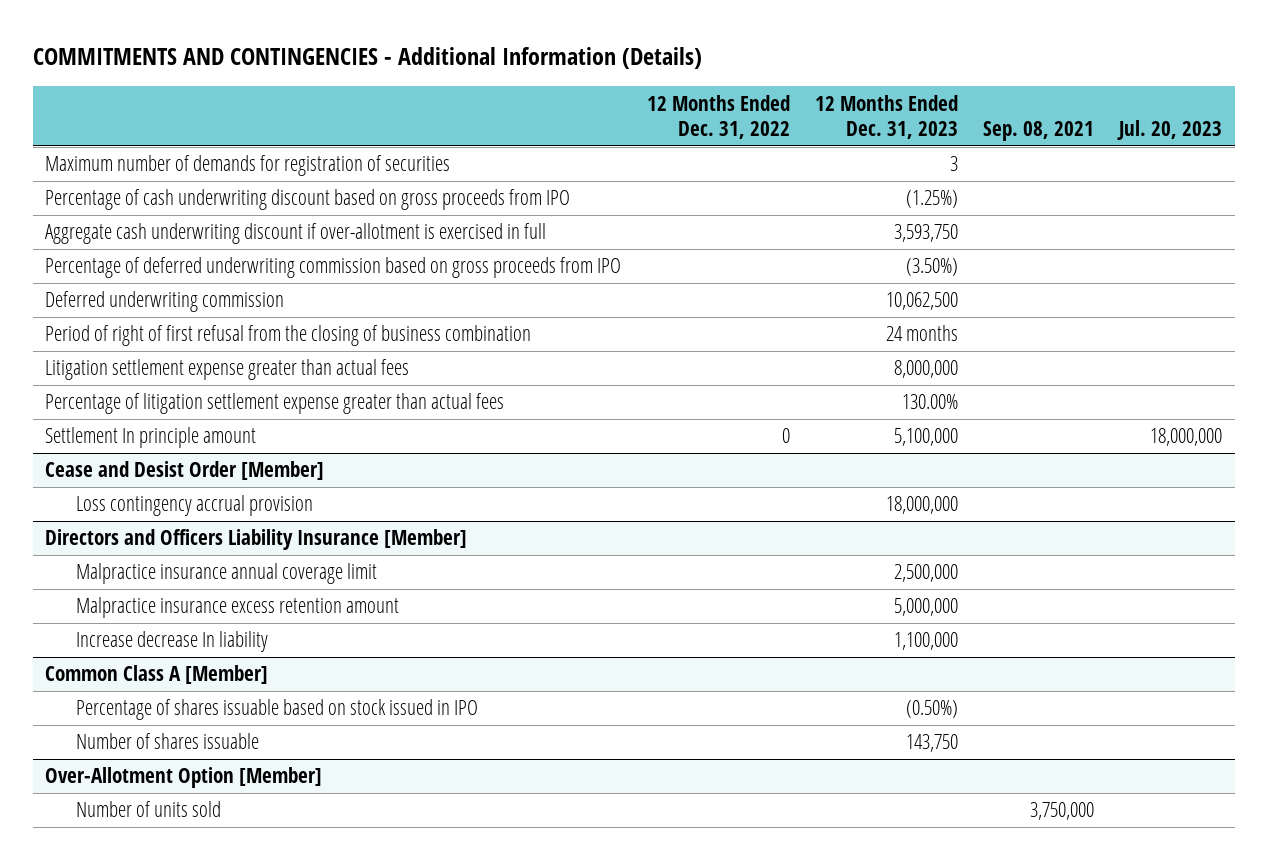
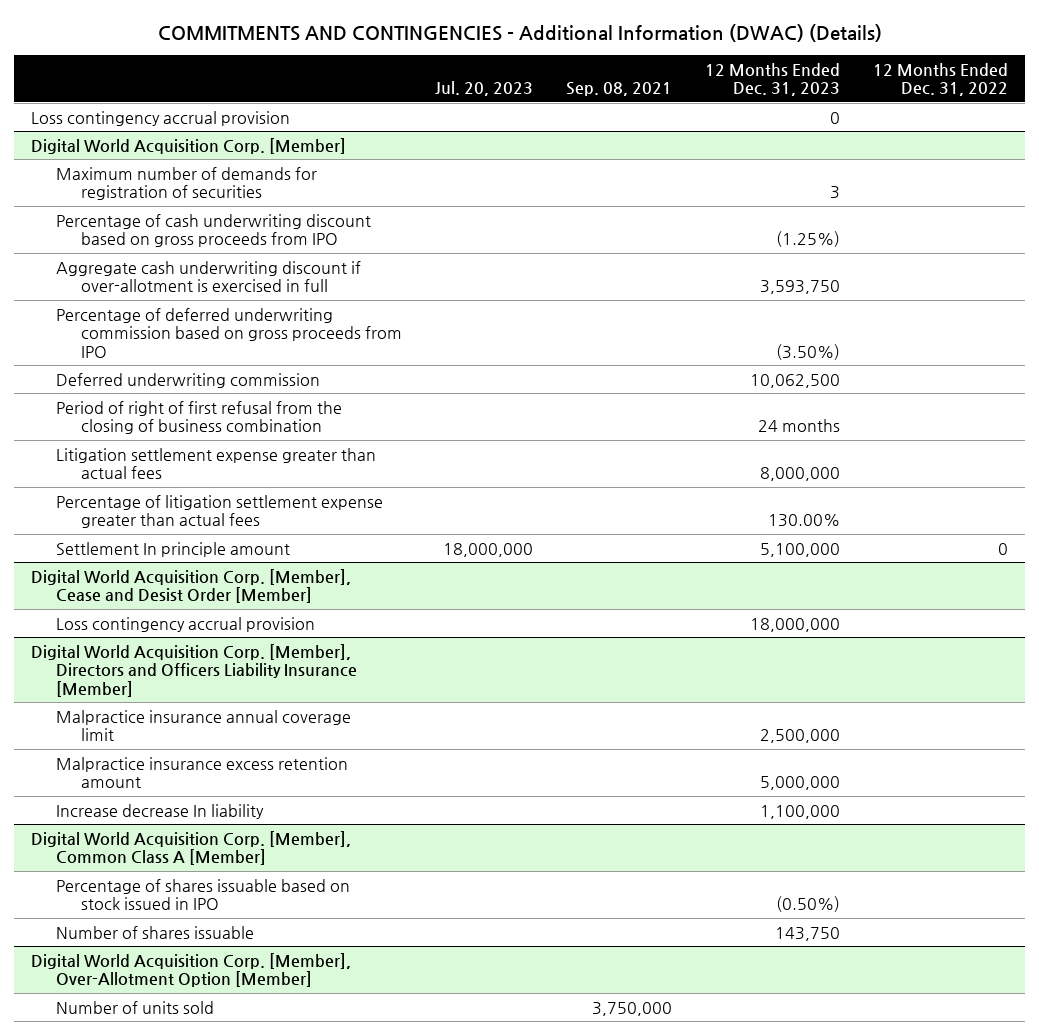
- COMMITMENTS AND CONTINGENCIES - Additional Information (Details)
+ COMMITMENTS AND CONTINGENCIES - Additional Information (DWAC) (Details)
- | 12 Months Ended Dec. 31, 2022 | 12 Months Ended Dec. 31, 2023 | Sep. 08, 2021 | Jul. 20, 2023
+ | Jul. 20, 2023 | Sep. 08, 2021 | 12 Months Ended Dec. 31, 2023 | 12 Months Ended Dec. 31, 2022
+ Loss contingency accrual provision | | | 0 |
+ Digital World Acquisition Corp. [Member]
- Cease and Desist Order [Member]
+ Digital World Acquisition Corp. [Member], Cease and Desist Order [Member]
- Directors and Officers Liability Insurance [Member]
+ Digital World Acquisition Corp. [Member], Directors and Officers Liability Insurance [Member]
- Common Class A [Member]
+ Digital World Acquisition Corp. [Member], Common Class A [Member]
- Over-Allotment Option [Member]
+ Digital World Acquisition Corp. [Member], Over-Allotment Option [Member]

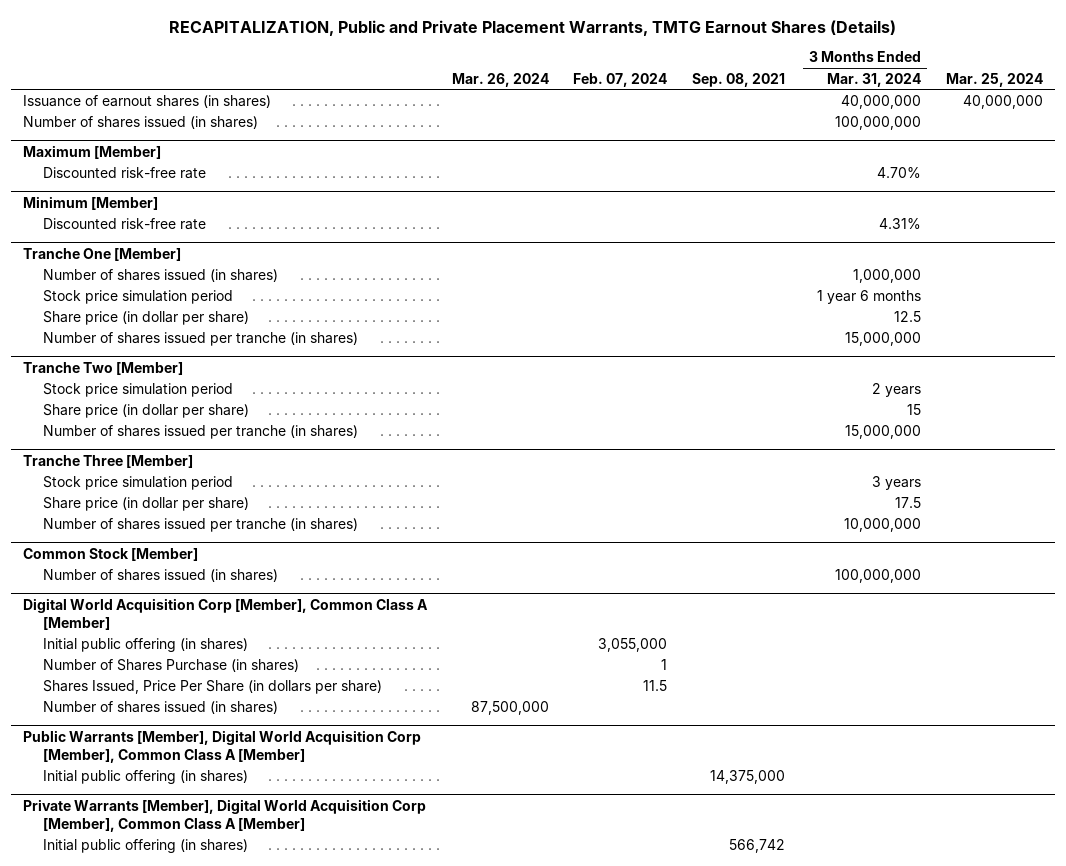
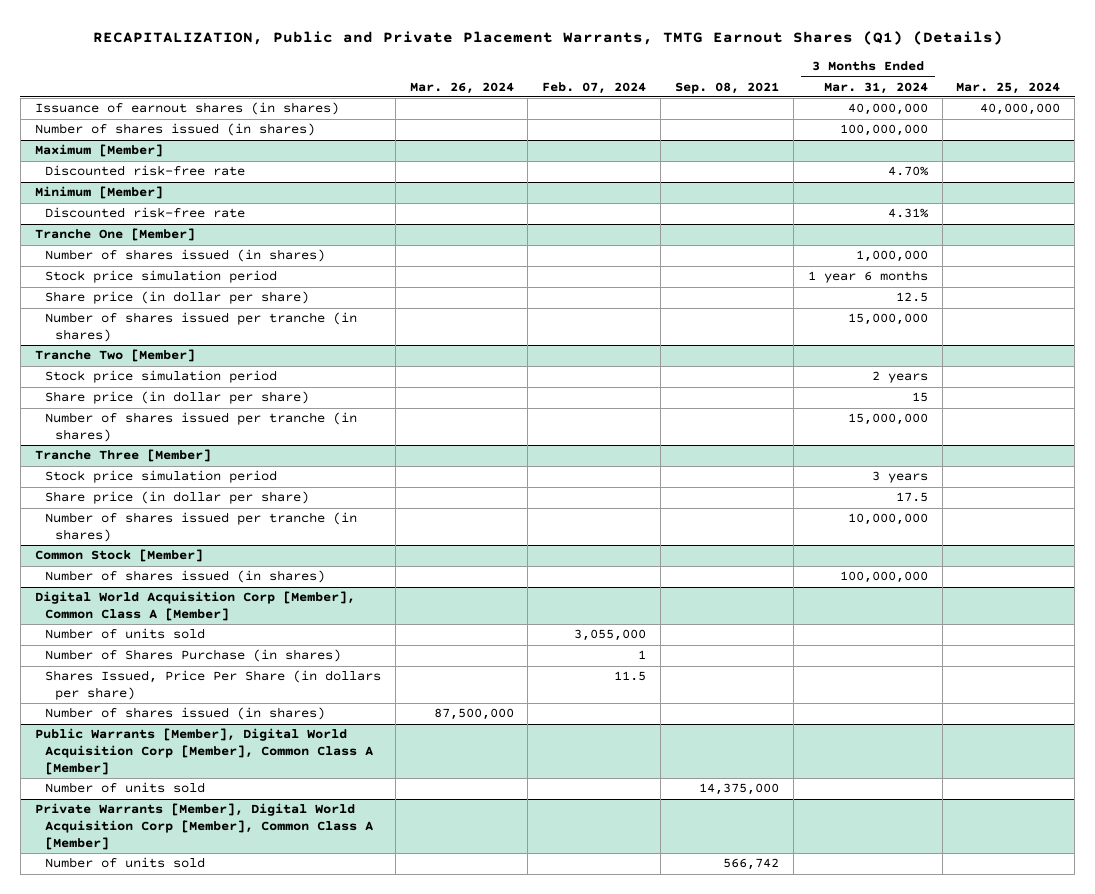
- RECAPITALIZATION, Public and Private Placement Warrants, TMTG Earnout Shares (Details)
+ RECAPITALIZATION, Public and Private Placement Warrants, TMTG Earnout Shares (Q1) (Details)
@ Digital World Acquisition Corp [Member], Common Class A [Member]
- Initial public offering (in shares) | | 3,055,000 | | |
+ Number of units sold | | 3,055,000 | | |
@ Public Warrants [Member], Digital World Acquisition Corp [Member], Common Class A [Member]
- Initial public offering (in shares) | | | 14,375,000 | |
+ Number of units sold | | | 14,375,000 | |
@ Private Warrants [Member], Digital World Acquisition Corp [Member], Common Class A [Member]
- Initial public offering (in shares) | | | 566,742 | |
+ Number of units sold | | | 566,742 | |

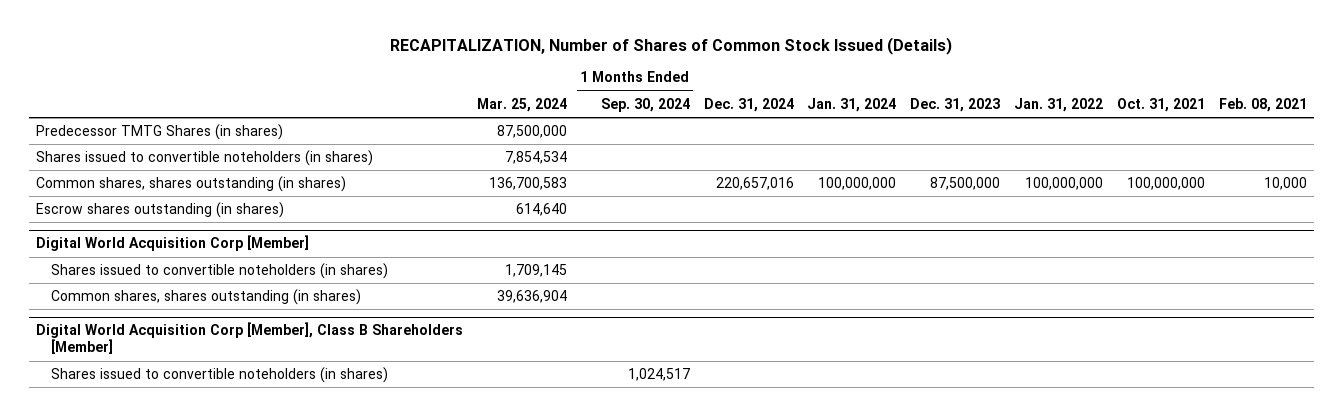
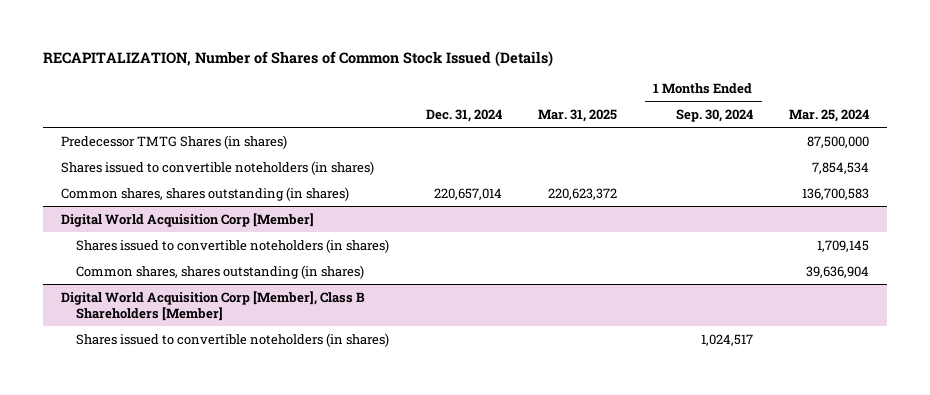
- | Mar. 25, 2024 | 1 Months Ended Sep. 30, 2024 | Dec. 31, 2024 | Jan. 31, 2024 | Dec. 31, 2023 | Jan. 31, 2022 | Oct. 31, 2021 | Feb. 08, 2021
+ | Dec. 31, 2024 | Mar. 31, 2025 | 1 Months Ended Sep. 30, 2024 | Mar. 25, 2024
- Common shares, shares outstanding (in shares) | 136,700,583 | | 220,657,016 | 100,000,000 | 87,500,000 | 100,000,000 | 100,000,000 | 10,000
- Escrow shares outstanding (in shares) | 614,640 | | | | | | |
+ Common shares, shares outstanding (in shares) | 220,657,014 | 220,623,372 | | 136,700,583

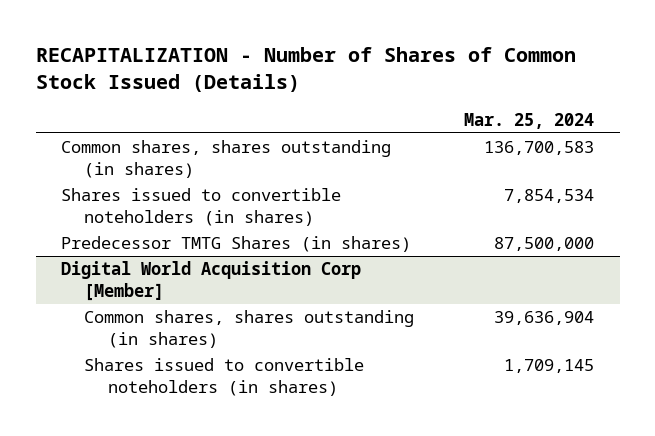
- RECAPITALIZATION, Number of Shares of Common Stock Issued (Details)
+ RECAPITALIZATION - Number of Shares of Common Stock Issued (Details)
- | Dec. 31, 2024 | Mar. 31, 2025 | 1 Months Ended Sep. 30, 2024 | Mar. 25, 2024
+ | Mar. 25, 2024
moved down: Shares issued to convertible noteholders (in shares) | 7,854,534
moved down: Predecessor TMTG Shares (in shares) | 87,500,000
- Digital World Acquisition Corp [Member], Class B Shareholders [Member]
- Shares issued to convertible noteholders (in shares) | | | 1,024,517 |
@ Digital World Acquisition Corp [Member]
moved down: Shares issued to convertible noteholders (in shares) | 1,709,145

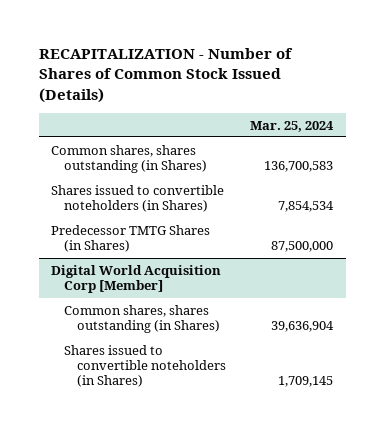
- Common shares, shares outstanding (in shares) | 136,700,583
- Shares issued to convertible noteholders (in shares) | 7,854,534
- Predecessor TMTG Shares (in shares) | 87,500,000
+ Common shares, shares outstanding (in Shares) | 136,700,583
+ Shares issued to convertible noteholders (in Shares) | 7,854,534
+ Predecessor TMTG Shares (in Shares) | 87,500,000
@ Digital World Acquisition Corp [Member]
- Common shares, shares outstanding (in shares) | 39,636,904
- Shares issued to convertible noteholders (in shares) | 1,709,145
+ Common shares, shares outstanding (in Shares) | 39,636,904
+ Shares issued to convertible noteholders (in Shares) | 1,709,145

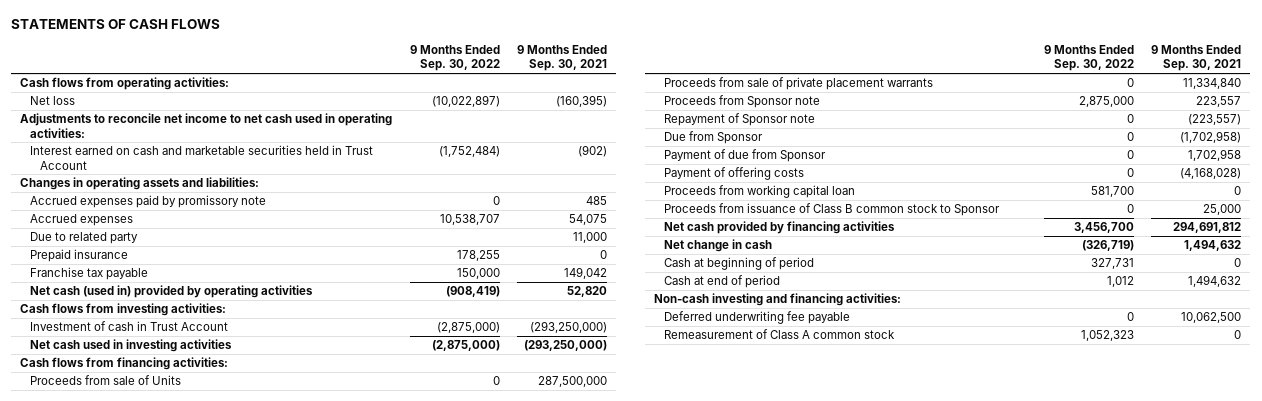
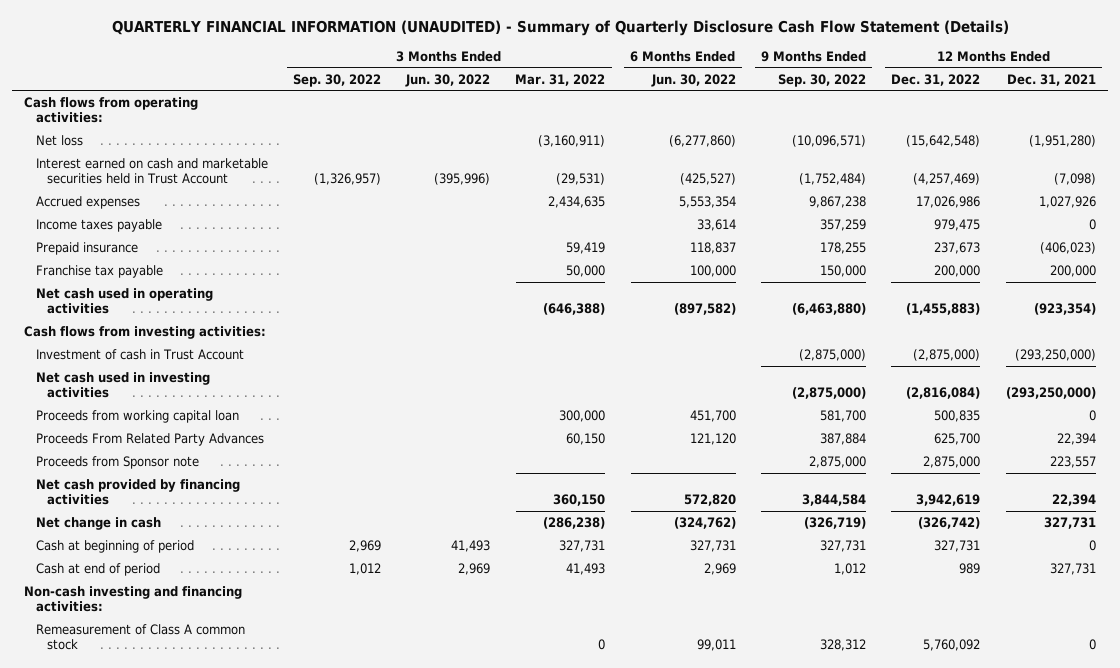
- STATEMENTS OF CASH FLOWS
+ QUARTERLY FINANCIAL INFORMATION (UNAUDITED) - Summary of Quarterly Disclosure Cash Flow Statement (Details)
- | 9 Months Ended Sep. 30, 2022 | 9 Months Ended Sep. 30, 2021
+ | 3 Months Ended Sep. 30, 2022 | 3 Months Ended Jun. 30, 2022 | 3 Months Ended Mar. 31, 2022 | 6 Months Ended Jun. 30, 2022 | 9 Months Ended Sep. 30, 2022 | 12 Months Ended Dec. 31, 2022 | 12 Months Ended Dec. 31, 2021
- Net loss | (10,022,897) | (160,395)
- Adjustments to reconcile net income to net cash used in operating activities:
+ Net loss | | | (3,160,911) | (6,277,860) | (10,096,571) | (15,642,548) | (1,951,280)
- Changes in operating assets and liabilities:
- Accrued expenses paid by promissory note | 0 | 485
- Accrued expenses | 10,538,707 | 54,075
- Due to related party | | 11,000
+ Accrued expenses | | | 2,434,635 | 5,553,354 | 9,867,238 | 17,026,986 | 1,027,926
+ Income taxes payable | | | | 33,614 | 357,259 | 979,475 | 0
- Net cash (used in) provided by operating activities | (908,419) | 52,820
+ Net cash used in operating activities | | | (646,388) | (897,582) | (6,463,880) | (1,455,883) | (923,354)
- Cash flows from financing activities:
- Proceeds from sale of Units | 0 | 287,500,000
- Proceeds from sale of private placement warrants | 0 | 11,334,840
- Repayment of Sponsor note | 0 | (223,557)
- Due from Sponsor | 0 | (1,702,958)
- Payment of due from Sponsor | 0 | 1,702,958
- Payment of offering costs | 0 | (4,168,028)
- Proceeds from issuance of Class B common stock to Sponsor | 0 | 25,000
- Net cash provided by financing activities | 3,456,700 | 294,691,812
+ Proceeds From Related Party Advances | | | 60,150 | 121,120 | 387,884 | 625,700 | 22,394
moved down: Proceeds from Sponsor note | | | | | 2,875,000 | 2,875,000 | 223,557
+ Net cash provided by financing activities | | | 360,150 | 572,820 | 3,844,584 | 3,942,619 | 22,394
- Deferred underwriting fee payable | 0 | 10,062,500
- Remeasurement of Class A common stock | 1,052,323 | 0
+ Remeasurement of Class A common stock | | | 0 | 99,011 | 328,312 | 5,760,092 | 0

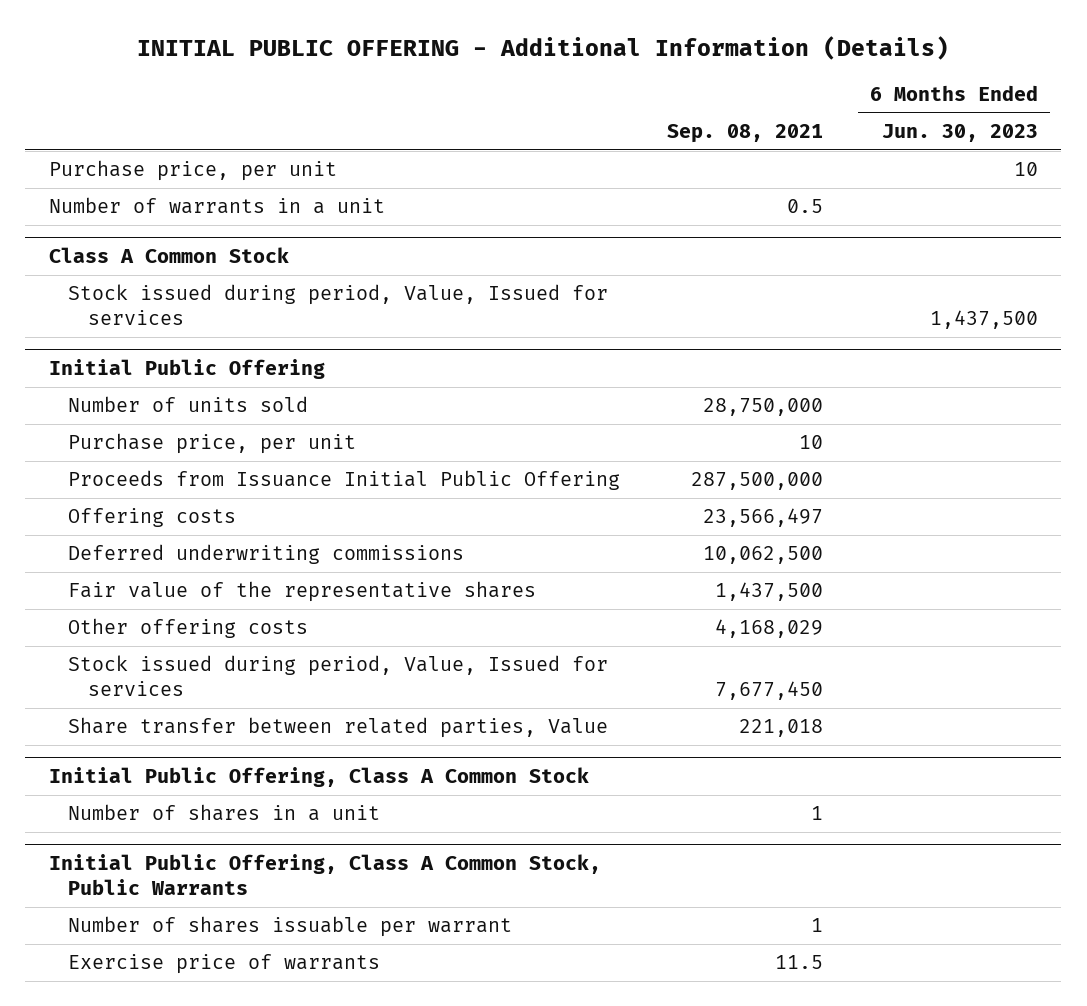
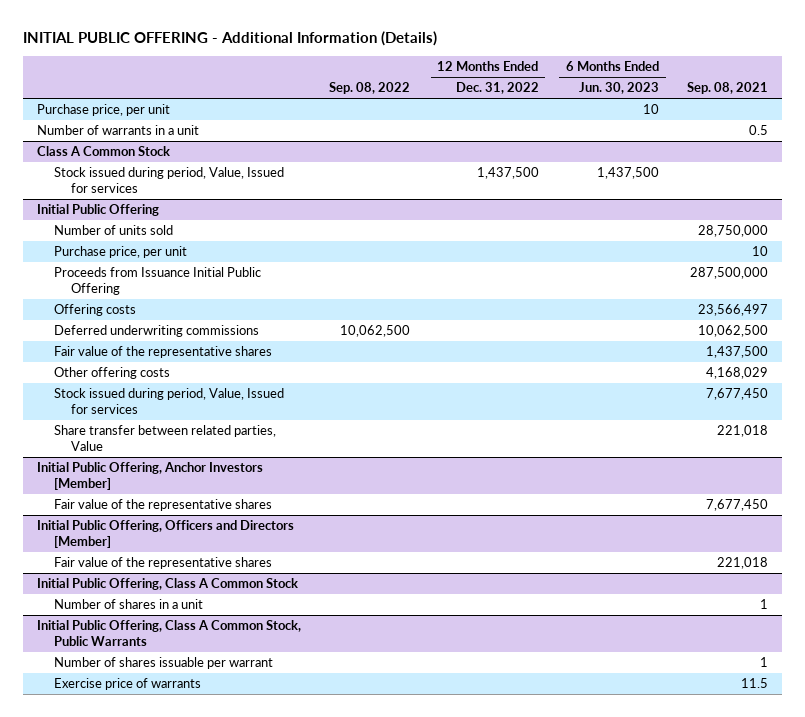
- | Sep. 08, 2021 | 6 Months Ended Jun. 30, 2023
+ | Sep. 08, 2022 | 12 Months Ended Dec. 31, 2022 | 6 Months Ended Jun. 30, 2023 | Sep. 08, 2021
+ Initial Public Offering, Anchor Investors [Member]
+ Fair value of the representative shares | | | | 7,677,450
+ Initial Public Offering, Officers and Directors [Member]
+ Fair value of the representative shares | | | | 221,018

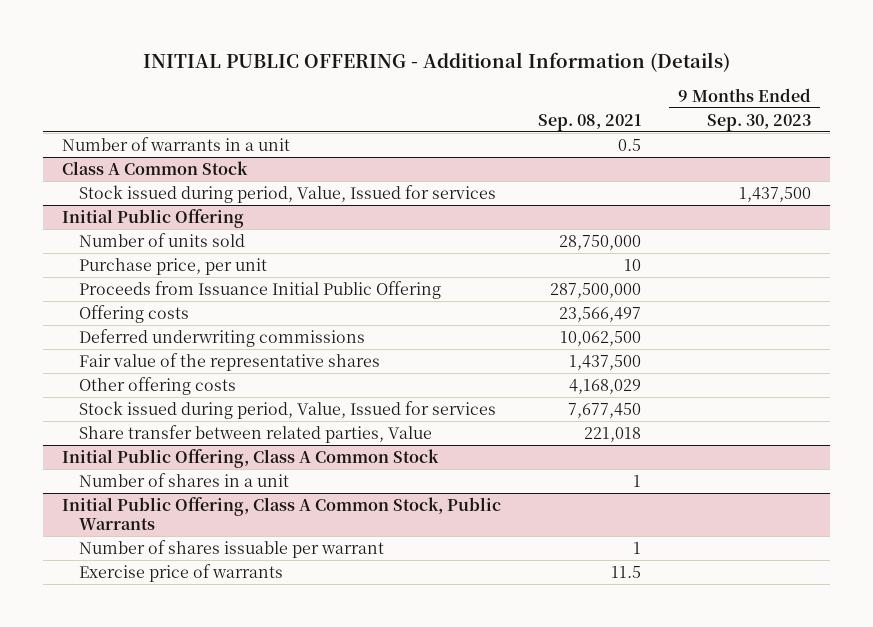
- | Sep. 08, 2022 | 12 Months Ended Dec. 31, 2022 | 6 Months Ended Jun. 30, 2023 | Sep. 08, 2021
+ | Sep. 08, 2021 | 9 Months Ended Sep. 30, 2023
- Purchase price, per unit | | | 10 |
- Initial Public Offering, Anchor Investors [Member]
- Fair value of the representative shares | | | | 7,677,450
- Initial Public Offering, Officers and Directors [Member]
- Fair value of the representative shares | | | | 221,018

